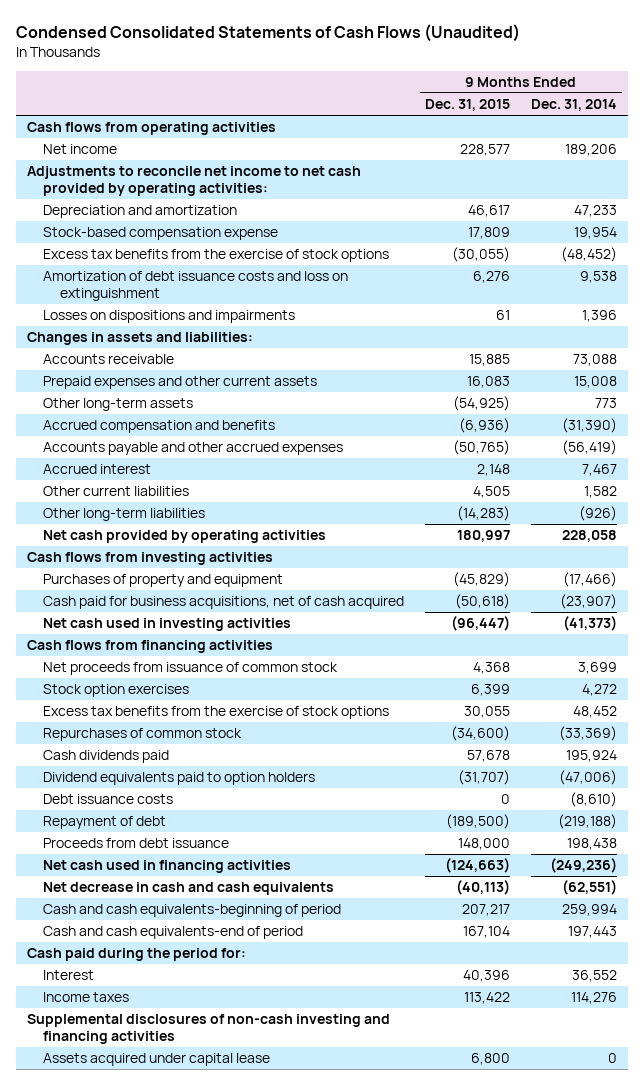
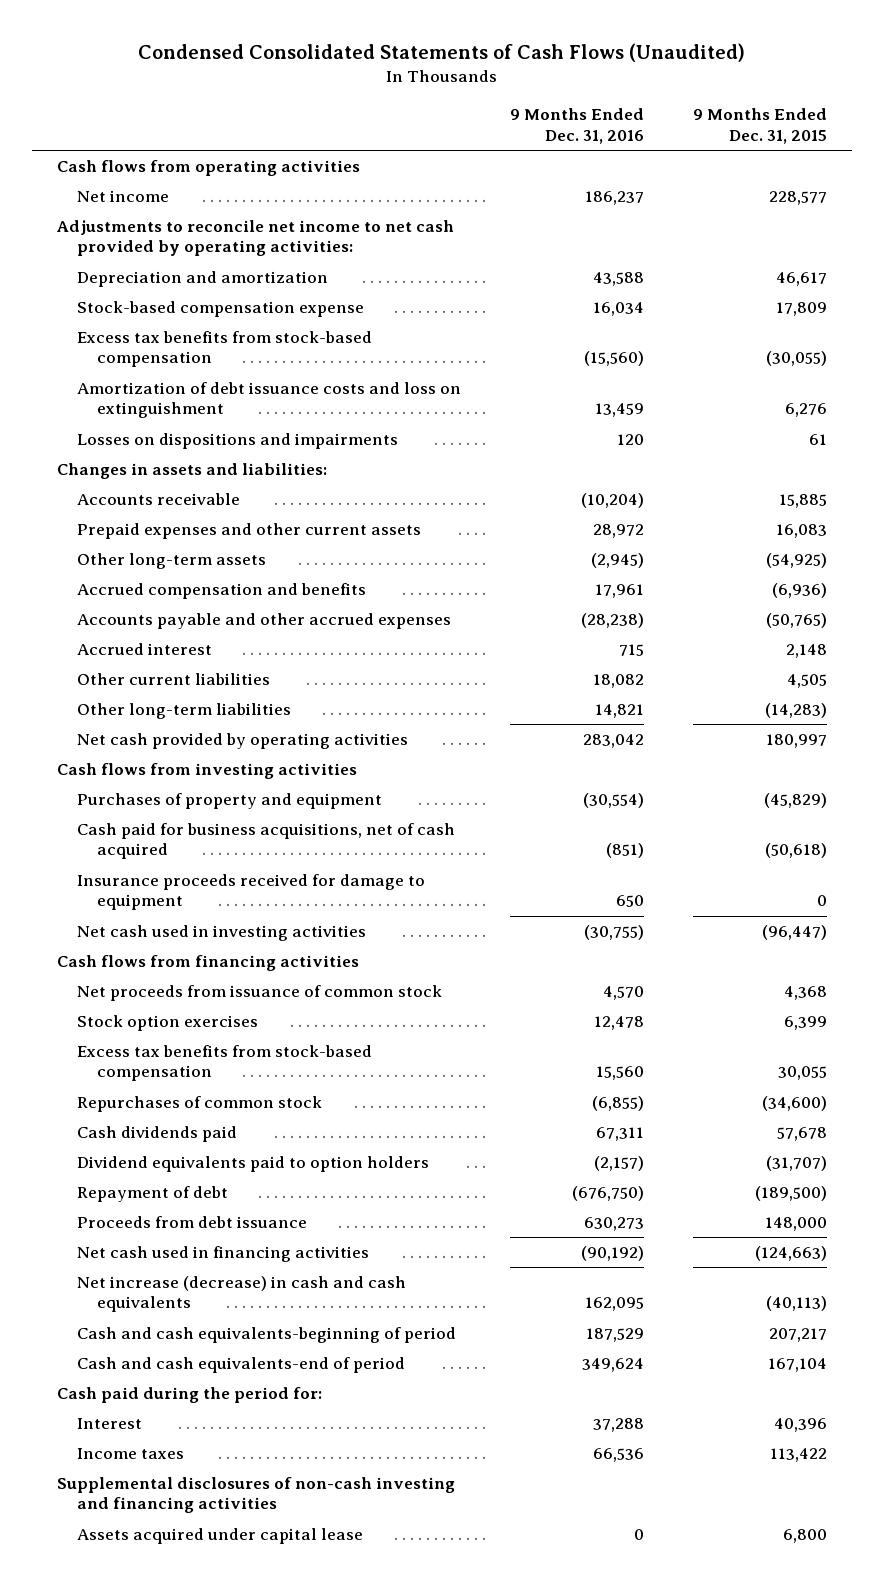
- | 9 Months Ended Dec. 31, 2015 | 9 Months Ended Dec. 31, 2014
+ | 9 Months Ended Dec. 31, 2016 | 9 Months Ended Dec. 31, 2015
- Excess tax benefits from the exercise of stock options | (30,055) | (48,452)
+ Excess tax benefits from stock-based compensation | (15,560) | (30,055)
+ Insurance proceeds received for damage to equipment | 650 | 0
- Excess tax benefits from the exercise of stock options | 30,055 | 48,452
+ Excess tax benefits from stock-based compensation | 15,560 | 30,055
- Debt issuance costs | 0 | (8,610)
- Net decrease in cash and cash equivalents | (40,113) | (62,551)
+ Net increase (decrease) in cash and cash equivalents | 162,095 | (40,113)

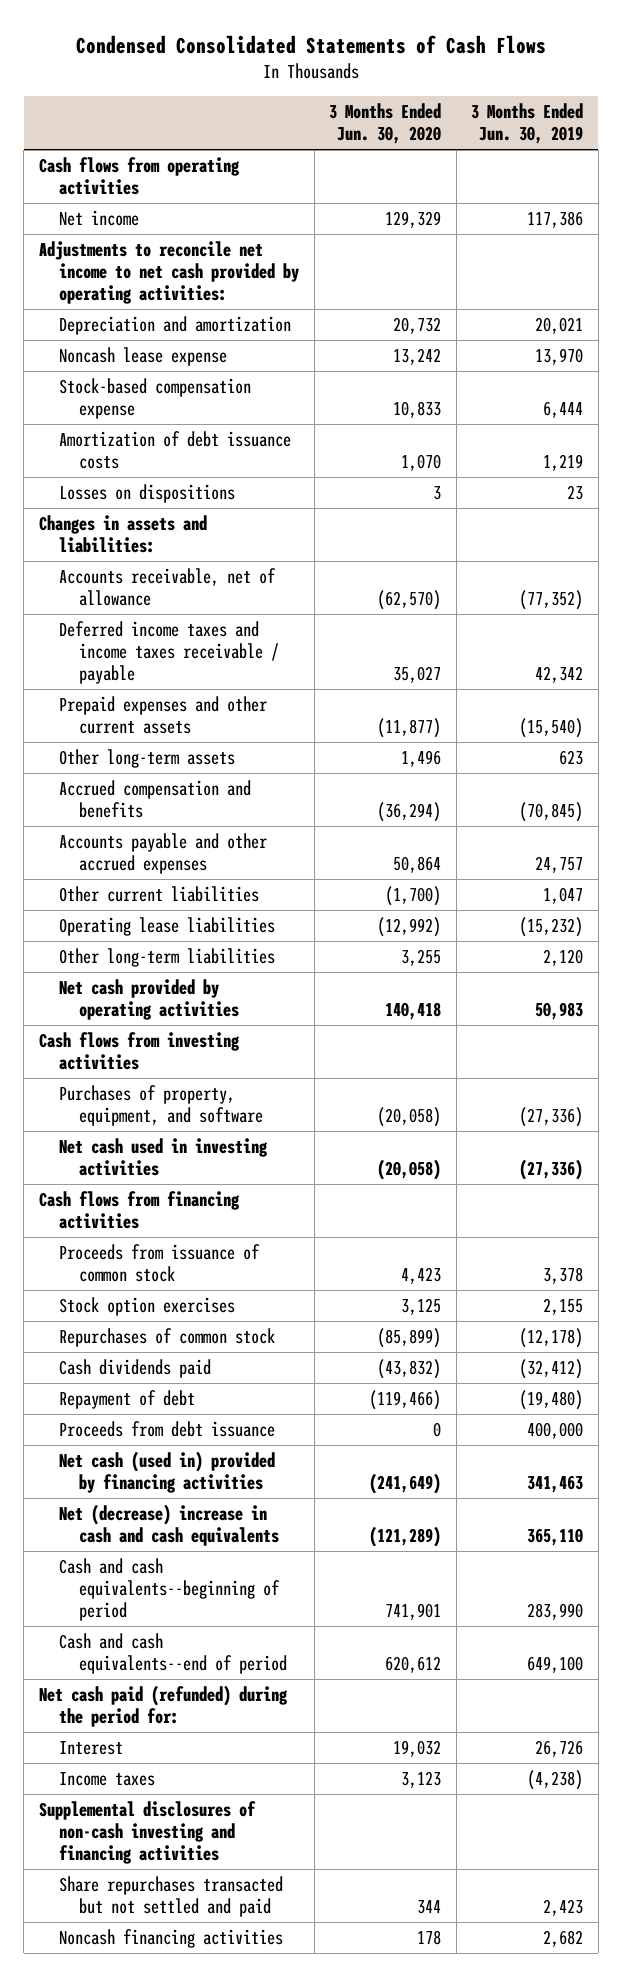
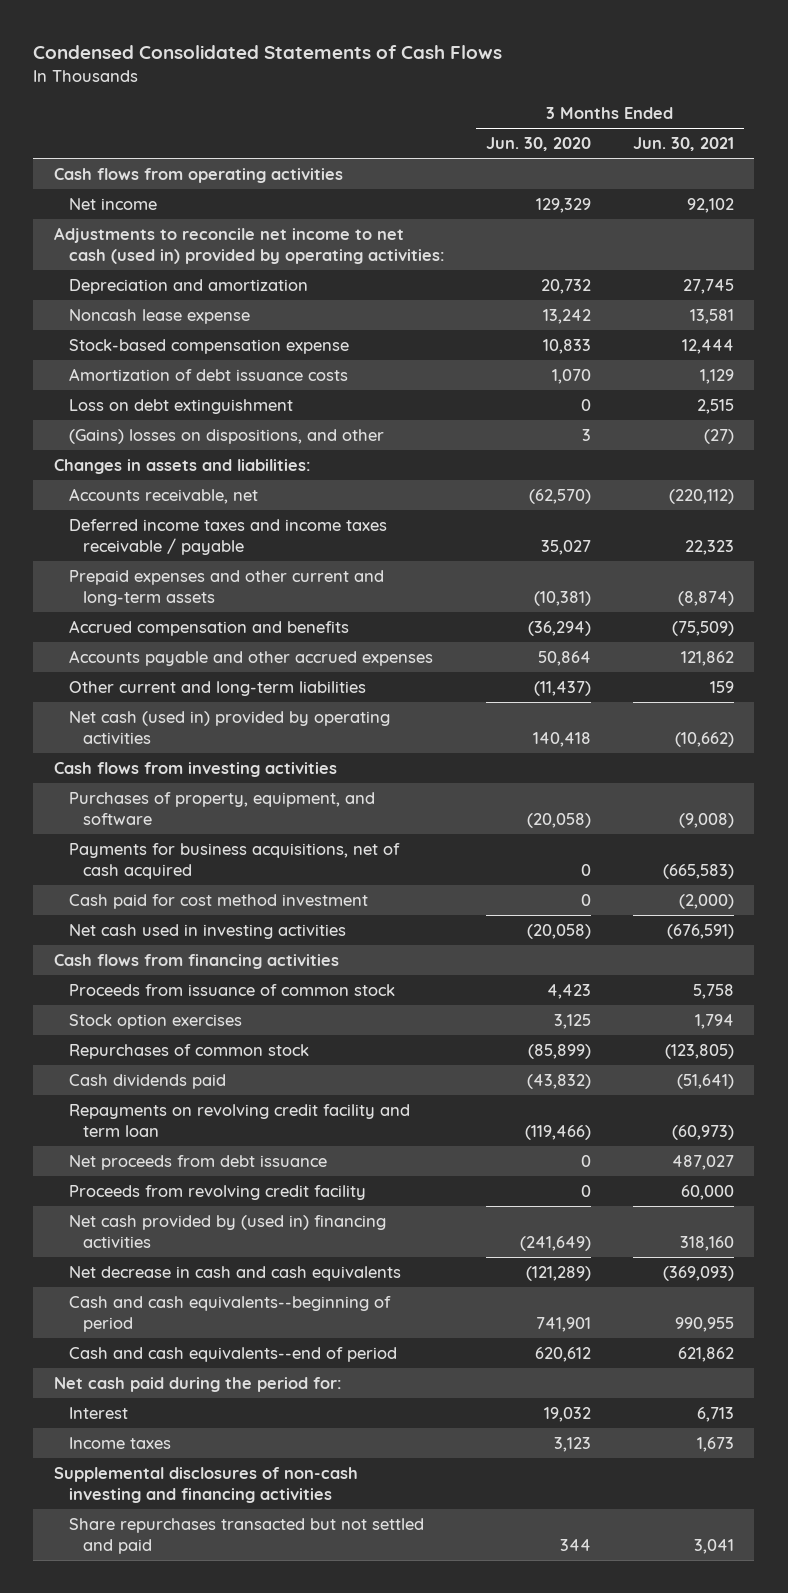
- | 3 Months Ended Jun. 30, 2020 | 3 Months Ended Jun. 30, 2019
+ | 3 Months Ended Jun. 30, 2020 | 3 Months Ended Jun. 30, 2021
- Adjustments to reconcile net income to net cash provided by operating activities:
+ Adjustments to reconcile net income to net cash (used in) provided by operating activities:
- Losses on dispositions | 3 | 23
+ Loss on debt extinguishment | 0 | 2,515
+ (Gains) losses on dispositions, and other | 3 | (27)
- Accounts receivable, net of allowance | (62,570) | (77,352)
+ Accounts receivable, net | (62,570) | (220,112)
- Prepaid expenses and other current assets | (11,877) | (15,540)
- Other long-term assets | 1,496 | 623
+ Prepaid expenses and other current and long-term assets | (10,381) | (8,874)
- Other current liabilities | (1,700) | 1,047
- Operating lease liabilities | (12,992) | (15,232)
- Other long-term liabilities | 3,255 | 2,120
- Net cash provided by operating activities | 140,418 | 50,983
+ Other current and long-term liabilities | (11,437) | 159
+ Net cash (used in) provided by operating activities | 140,418 | (10,662)
+ Payments for business acquisitions, net of cash acquired | 0 | (665,583)
+ Cash paid for cost method investment | 0 | (2,000)
- Repayment of debt | (119,466) | (19,480)
- Proceeds from debt issuance | 0 | 400,000
- Net cash (used in) provided by financing activities | (241,649) | 341,463
- Net (decrease) increase in cash and cash equivalents | (121,289) | 365,110
+ Repayments on revolving credit facility and term loan | (119,466) | (60,973)
+ Net proceeds from debt issuance | 0 | 487,027
+ Proceeds from revolving credit facility | 0 | 60,000
+ Net cash provided by (used in) financing activities | (241,649) | 318,160
+ Net decrease in cash and cash equivalents | (121,289) | (369,093)
- Net cash paid (refunded) during the period for:
+ Net cash paid during the period for:
- Noncash financing activities | 178 | 2,682

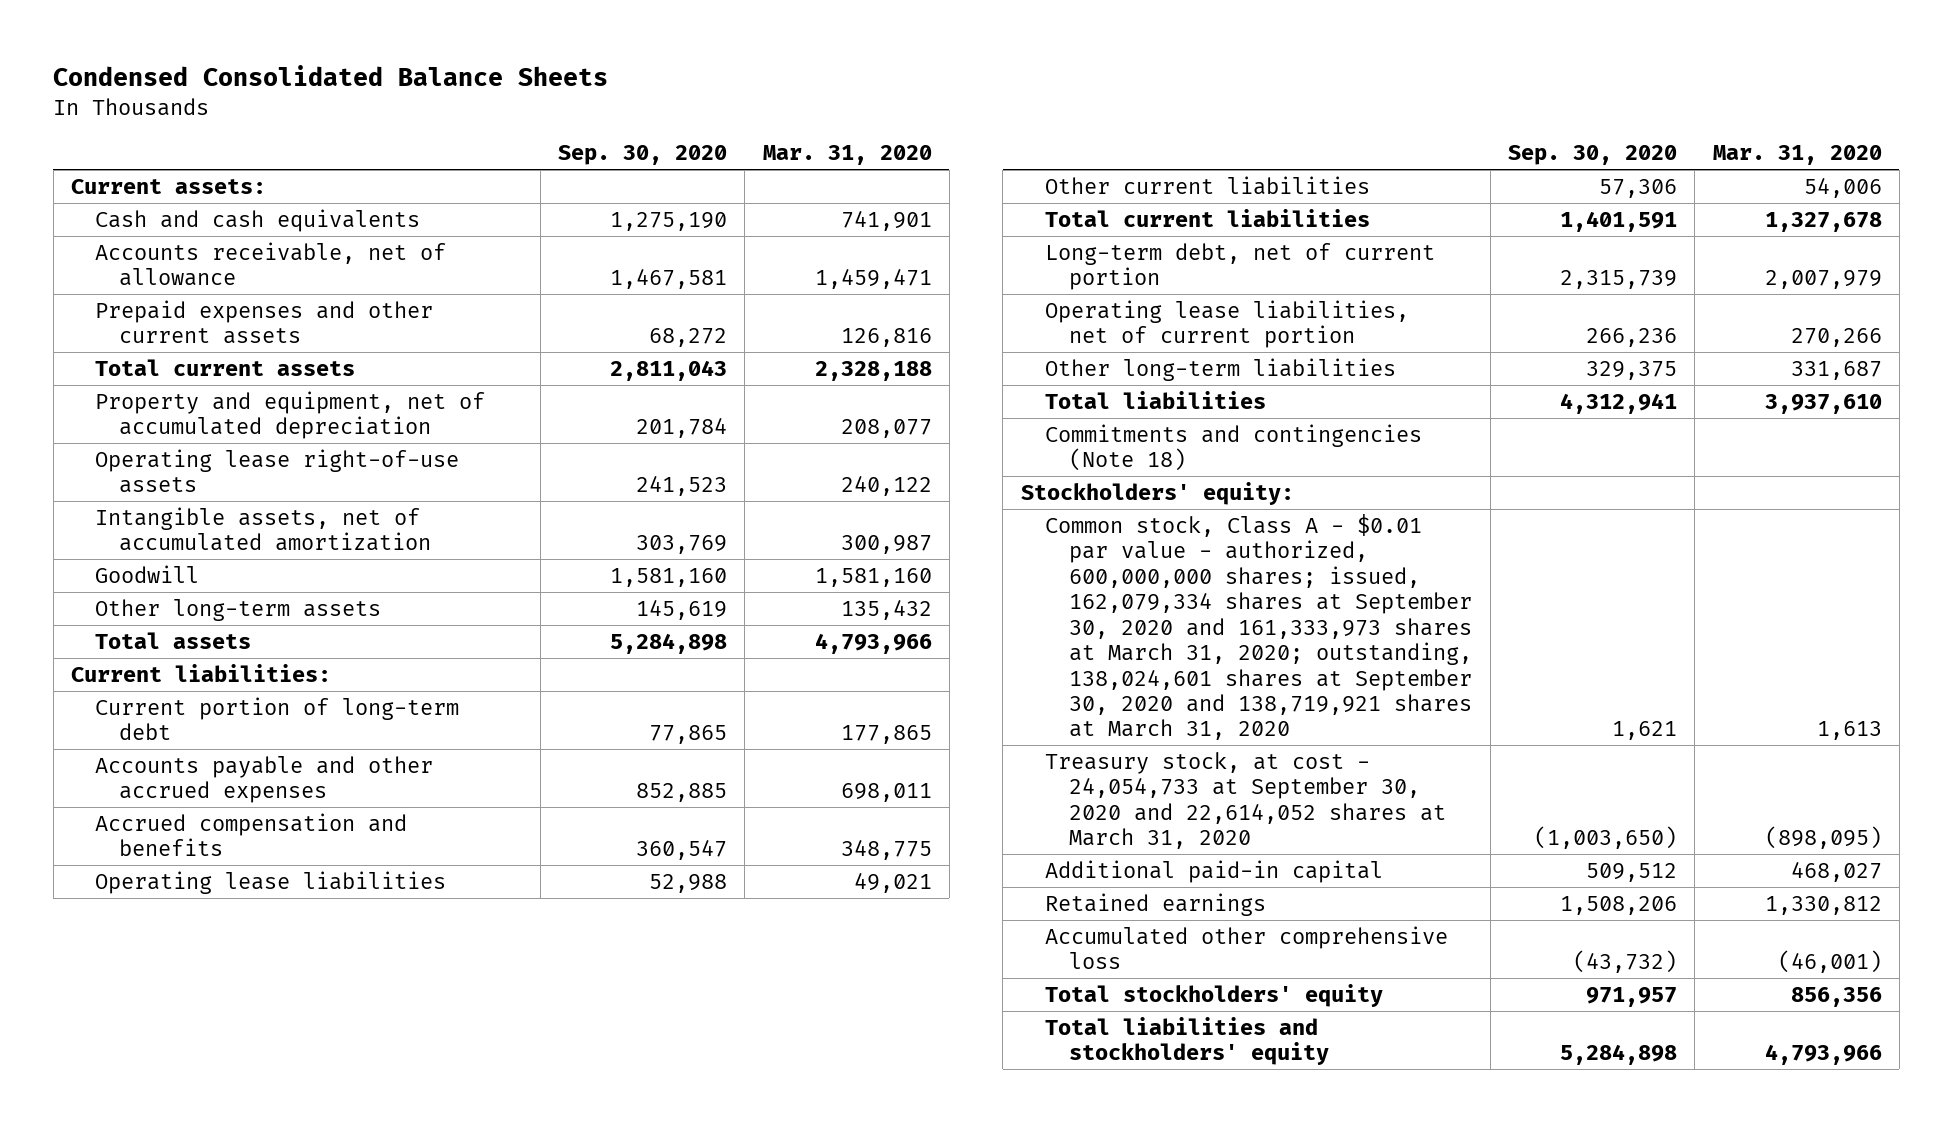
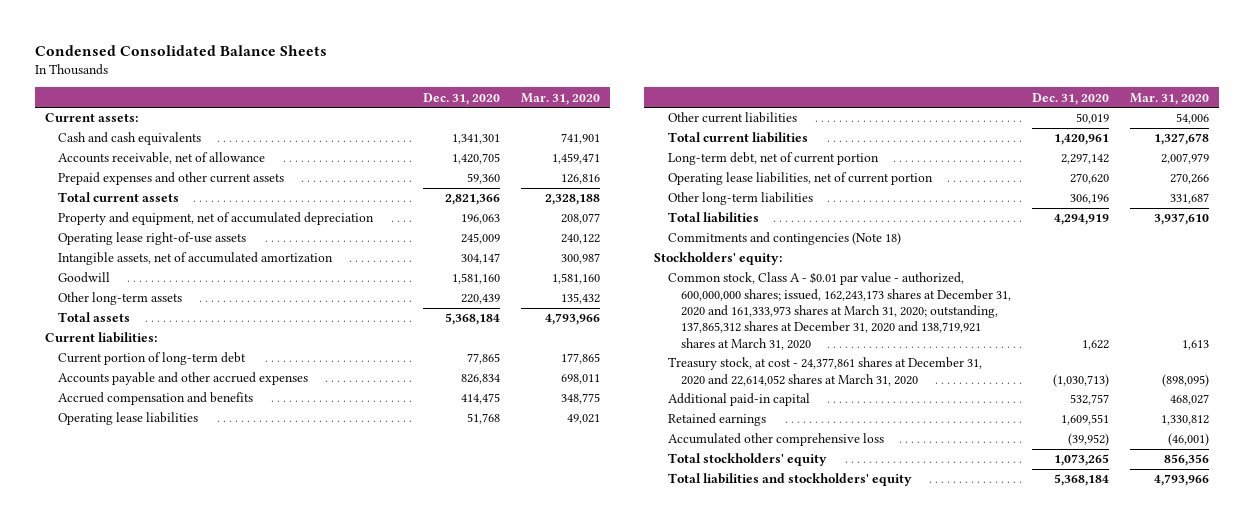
- | Sep. 30, 2020 | Mar. 31, 2020
+ | Dec. 31, 2020 | Mar. 31, 2020
- Common stock, Class A - $0.01 par value - authorized, 600,000,000 shares; issued, 162,079,334 shares at September 30, 2020 and 161,333,973 shares at March 31, 2020; outstanding, 138,024,601 shares at September 30, 2020 and 138,719,921 shares at March 31, 2020 | 1,621 | 1,613
- Treasury stock, at cost - 24,054,733 at September 30, 2020 and 22,614,052 shares at March 31, 2020 | (1,003,650) | (898,095)
+ Common stock, Class A - $0.01 par value - authorized, 600,000,000 shares; issued, 162,243,173 shares at December 31, 2020 and 161,333,973 shares at March 31, 2020; outstanding, 137,865,312 shares at December 31, 2020 and 138,719,921 shares at March 31, 2020 | 1,622 | 1,613
+ Treasury stock, at cost - 24,377,861 shares at December 31, 2020 and 22,614,052 shares at March 31, 2020 | (1,030,713) | (898,095)

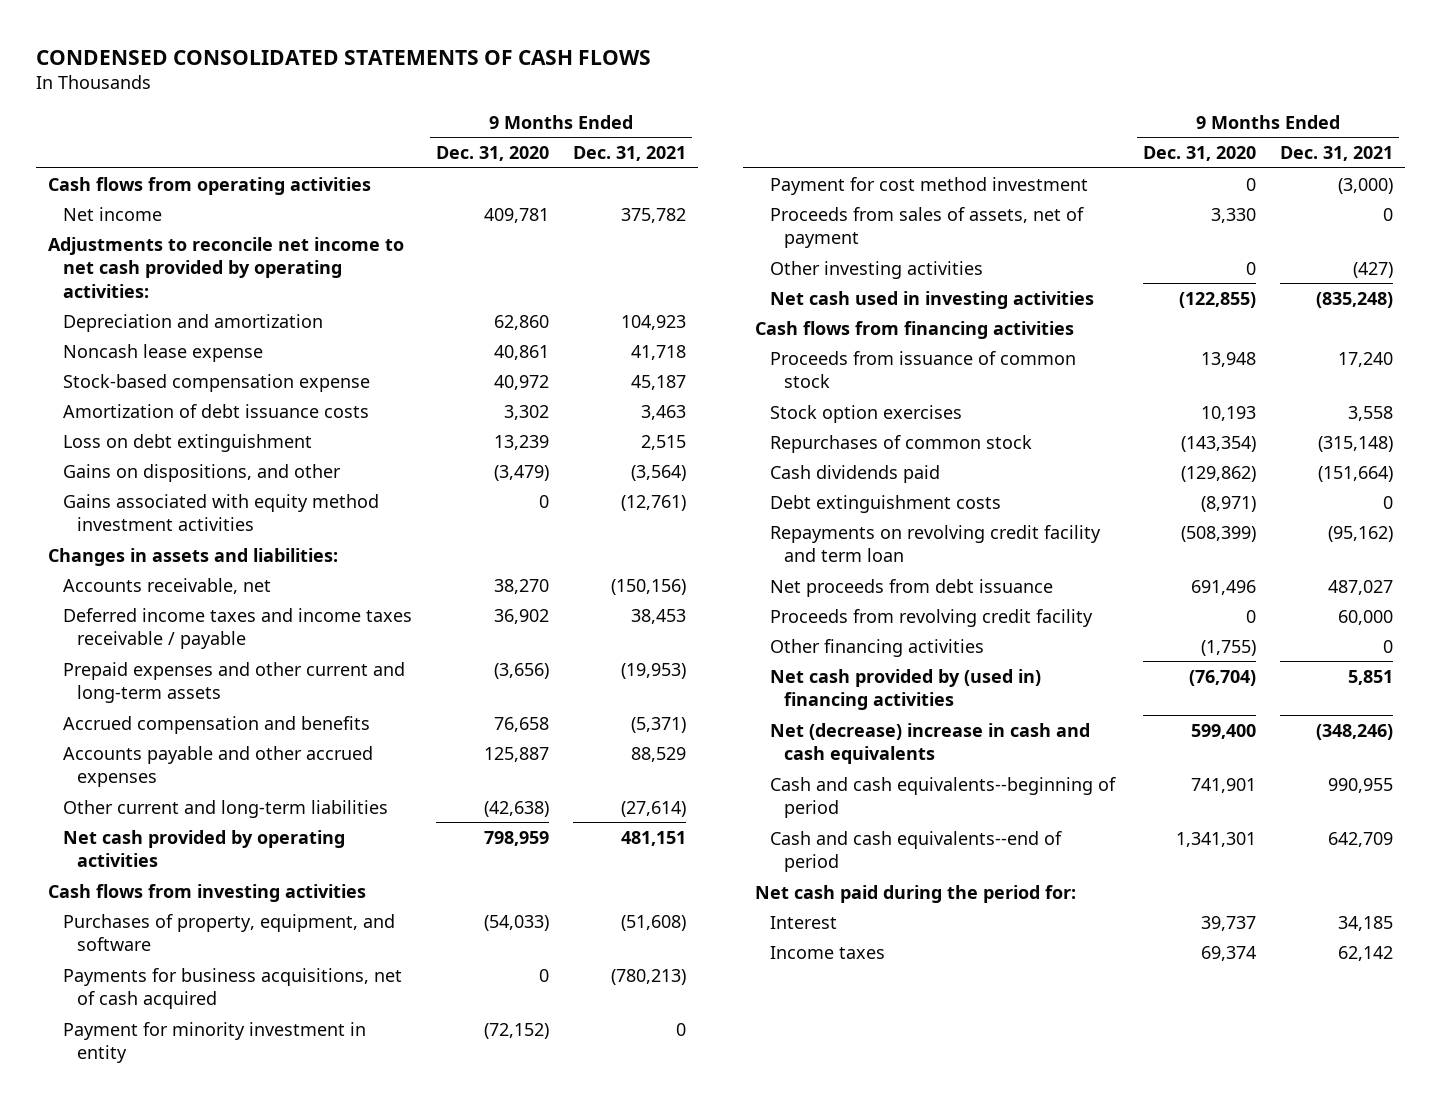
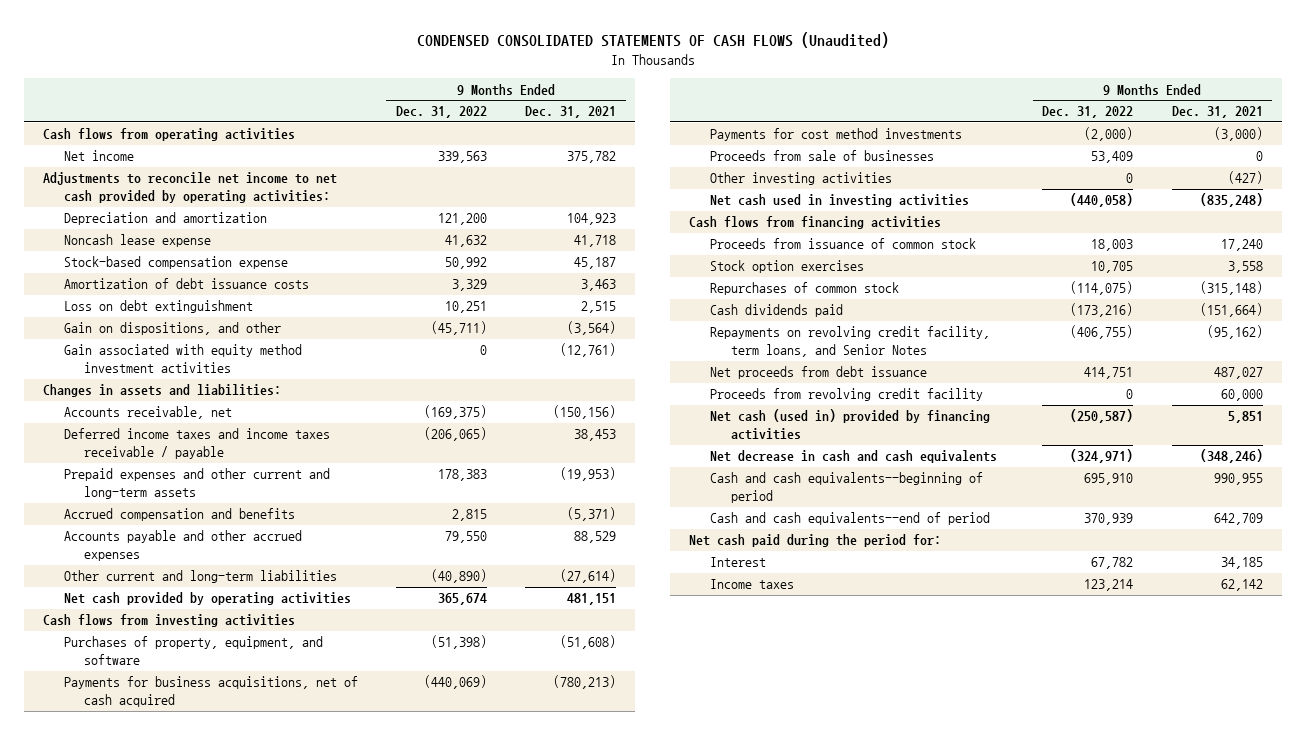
- CONDENSED CONSOLIDATED STATEMENTS OF CASH FLOWS
+ CONDENSED CONSOLIDATED STATEMENTS OF CASH FLOWS (Unaudited)
- | 9 Months Ended Dec. 31, 2020 | 9 Months Ended Dec. 31, 2021
+ | 9 Months Ended Dec. 31, 2022 | 9 Months Ended Dec. 31, 2021
- Gains on dispositions, and other | (3,479) | (3,564)
- Gains associated with equity method investment activities | 0 | (12,761)
+ Gain on dispositions, and other | (45,711) | (3,564)
+ Gain associated with equity method investment activities | 0 | (12,761)
- Payment for minority investment in entity | (72,152) | 0
- Payment for cost method investment | 0 | (3,000)
- Proceeds from sales of assets, net of payment | 3,330 | 0
+ Payments for cost method investments | (2,000) | (3,000)
+ Proceeds from sale of businesses | 53,409 | 0
- Debt extinguishment costs | (8,971) | 0
- Repayments on revolving credit facility and term loan | (508,399) | (95,162)
+ Repayments on revolving credit facility, term loans, and Senior Notes | (406,755) | (95,162)
- Other financing activities | (1,755) | 0
- Net cash provided by (used in) financing activities | (76,704) | 5,851
- Net (decrease) increase in cash and cash equivalents | 599,400 | (348,246)
+ Net cash (used in) provided by financing activities | (250,587) | 5,851
+ Net decrease in cash and cash equivalents | (324,971) | (348,246)

